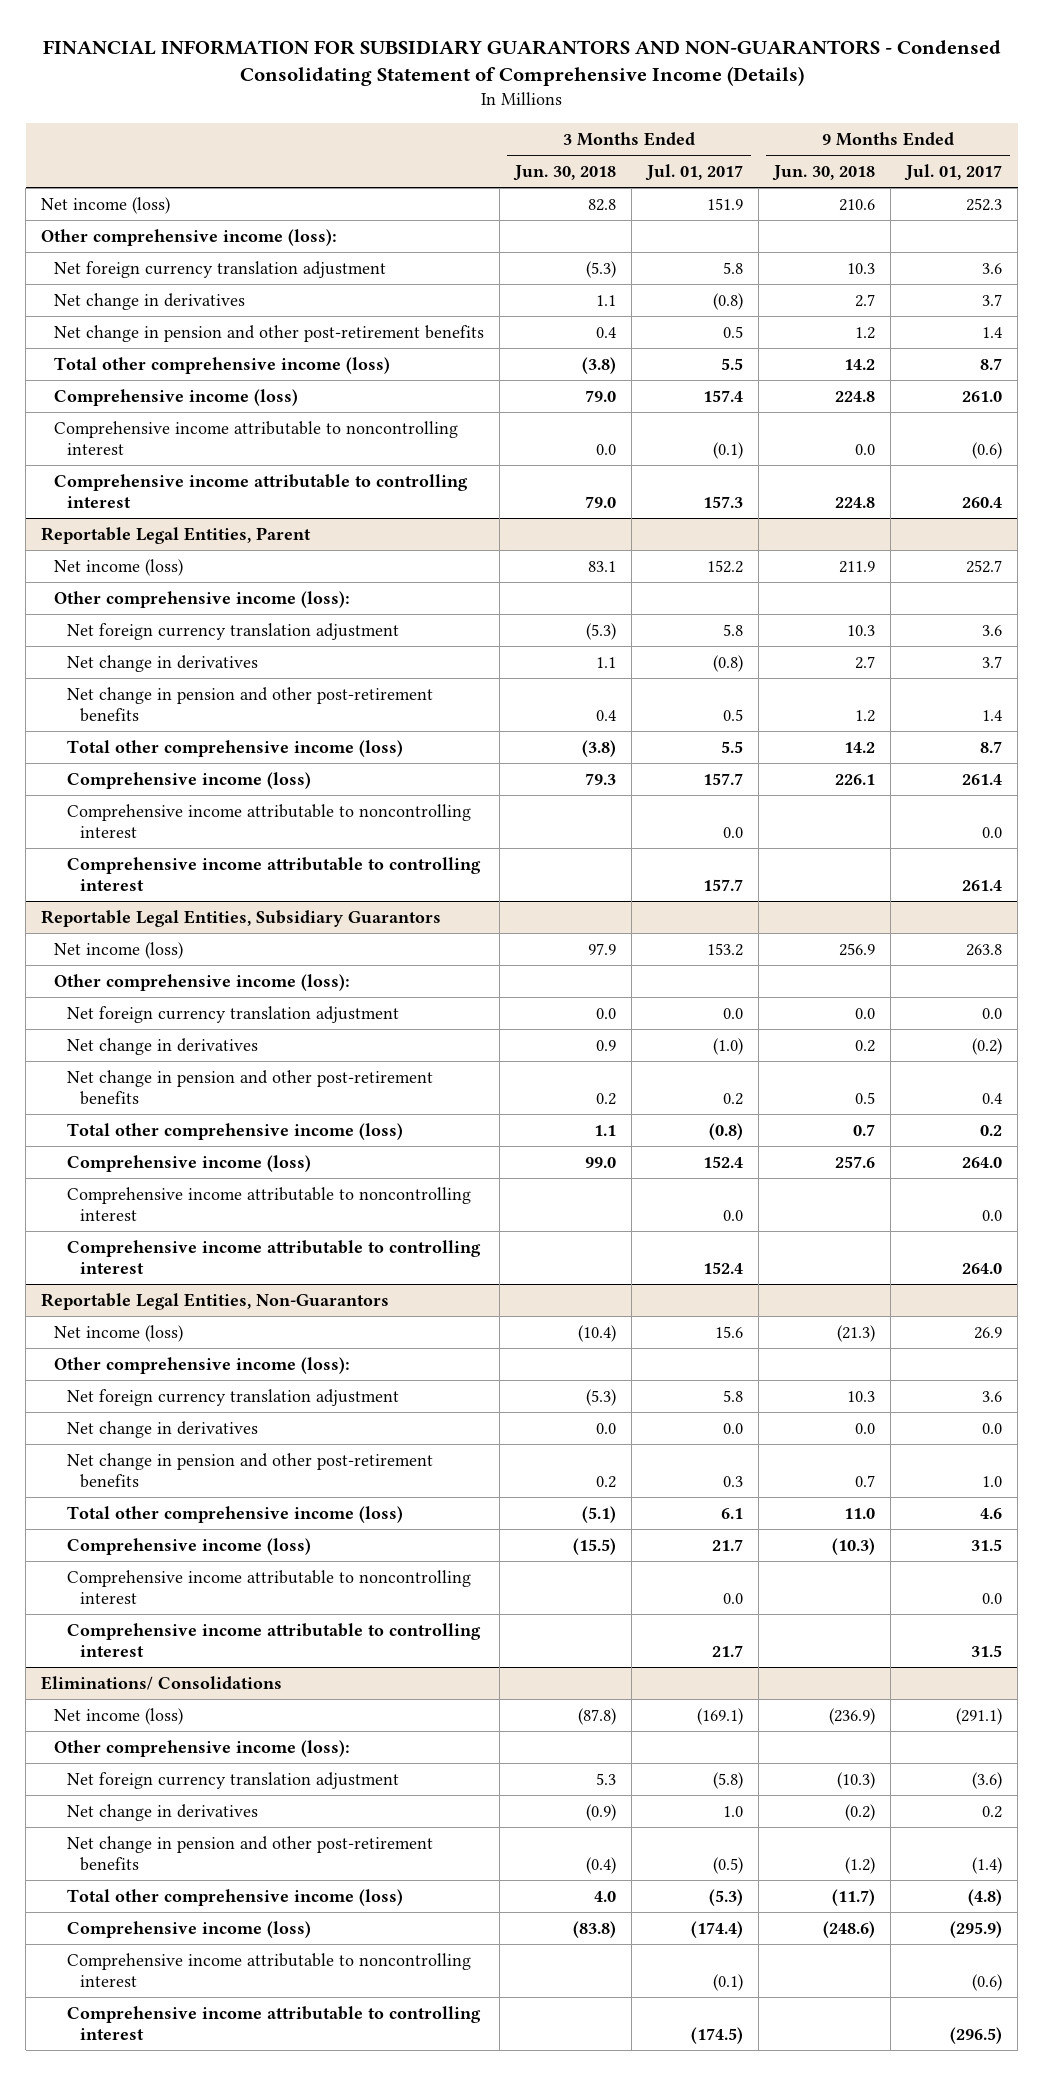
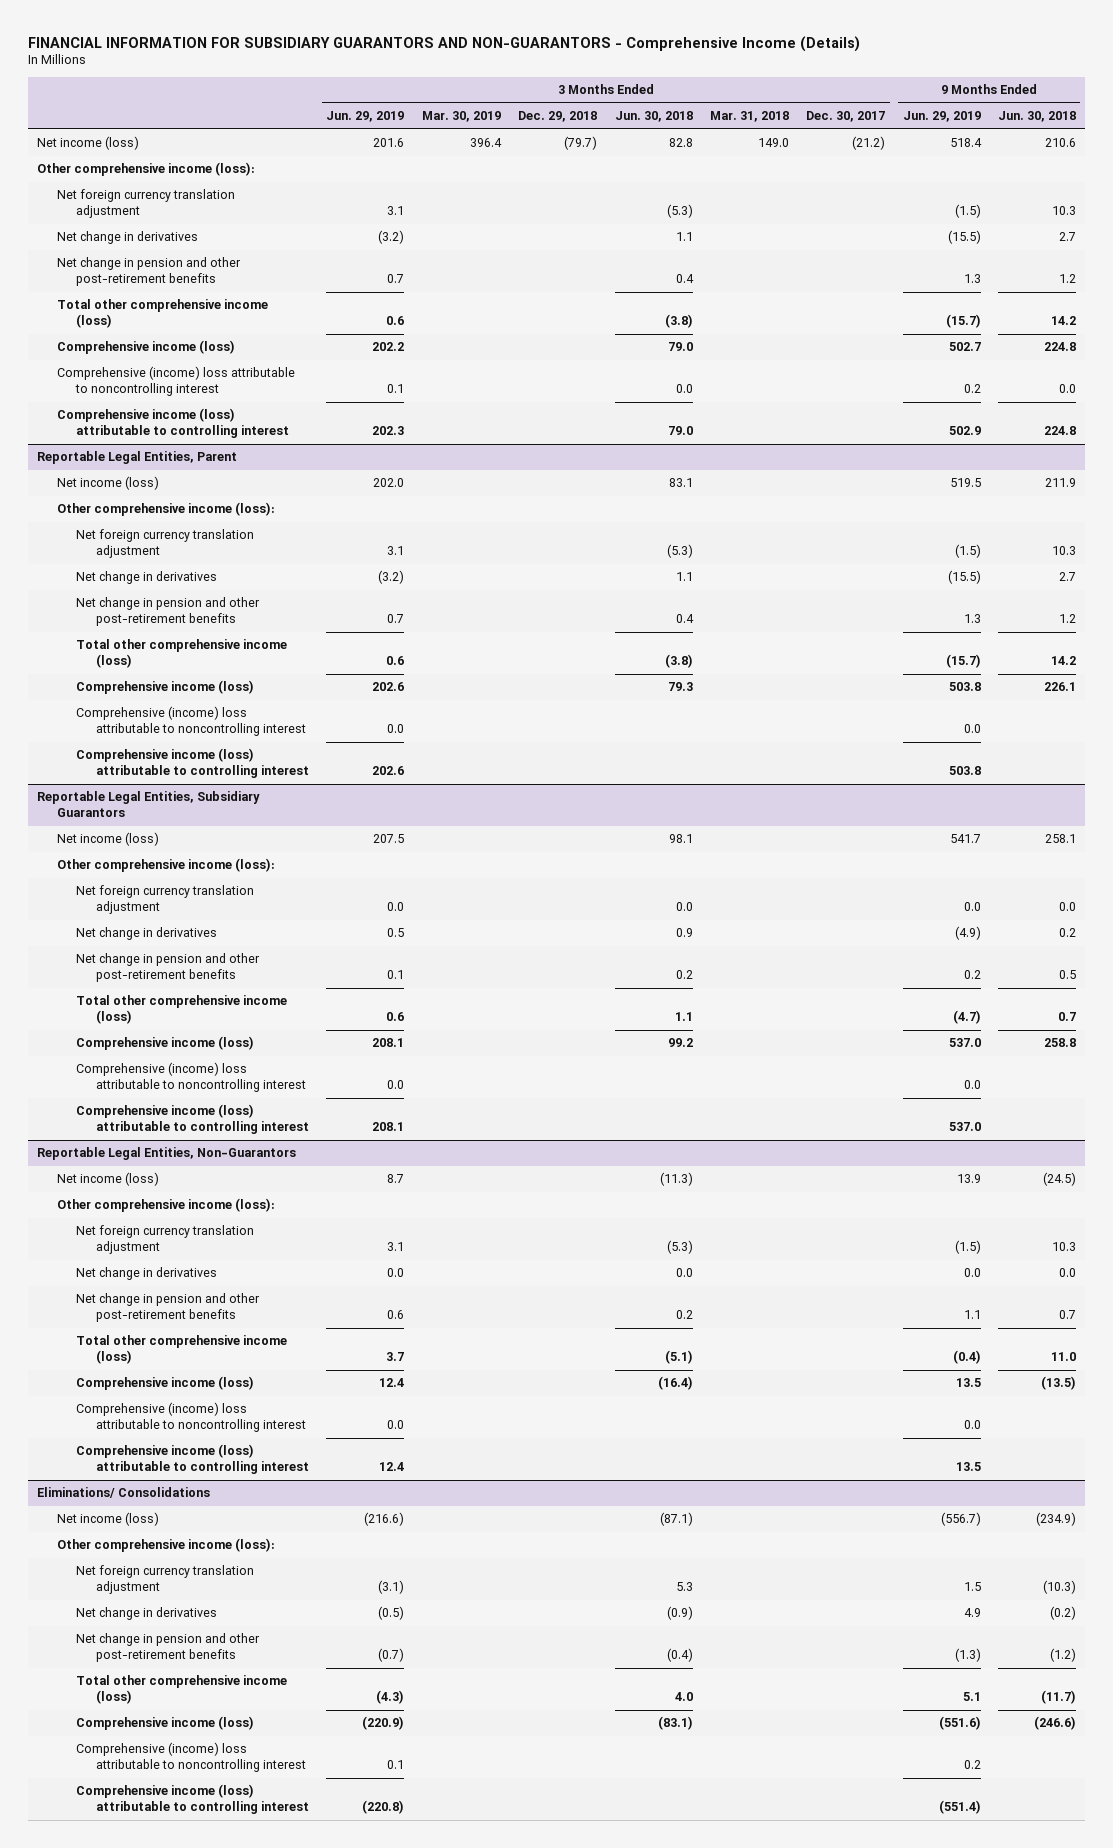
- FINANCIAL INFORMATION FOR SUBSIDIARY GUARANTORS AND NON-GUARANTORS - Condensed Consolidating Statement of Comprehensive Income (Details)
+ FINANCIAL INFORMATION FOR SUBSIDIARY GUARANTORS AND NON-GUARANTORS - Comprehensive Income (Details)
- | 3 Months Ended Jun. 30, 2018 | 3 Months Ended Jul. 01, 2017 | 9 Months Ended Jun. 30, 2018 | 9 Months Ended Jul. 01, 2017
+ | 3 Months Ended Jun. 29, 2019 | 3 Months Ended Mar. 30, 2019 | 3 Months Ended Dec. 29, 2018 | 3 Months Ended Jun. 30, 2018 | 3 Months Ended Mar. 31, 2018 | 3 Months Ended Dec. 30, 2017 | 9 Months Ended Jun. 29, 2019 | 9 Months Ended Jun. 30, 2018
- Comprehensive income attributable to noncontrolling interest | 0.0 | (0.1) | 0.0 | (0.6)
- Comprehensive income attributable to controlling interest | 79.0 | 157.3 | 224.8 | 260.4
+ Comprehensive (income) loss attributable to noncontrolling interest | 0.1 | | | 0.0 | | | 0.2 | 0.0
+ Comprehensive income (loss) attributable to controlling interest | 202.3 | | | 79.0 | | | 502.9 | 224.8
@ Reportable Legal Entities, Parent
- Comprehensive income attributable to noncontrolling interest | | 0.0 | | 0.0
- Comprehensive income attributable to controlling interest | | 157.7 | | 261.4
+ Comprehensive (income) loss attributable to noncontrolling interest | 0.0 | | | | | | 0.0 |
+ Comprehensive income (loss) attributable to controlling interest | 202.6 | | | | | | 503.8 |
@ Reportable Legal Entities, Subsidiary Guarantors
- Net income (loss) | 97.9 | 153.2 | 256.9 | 263.8
+ Net income (loss) | 207.5 | | | 98.1 | | | 541.7 | 258.1
- Comprehensive income (loss) | 99.0 | 152.4 | 257.6 | 264.0
- Comprehensive income attributable to noncontrolling interest | | 0.0 | | 0.0
- Comprehensive income attributable to controlling interest | | 152.4 | | 264.0
+ Comprehensive income (loss) | 208.1 | | | 99.2 | | | 537.0 | 258.8
+ Comprehensive (income) loss attributable to noncontrolling interest | 0.0 | | | | | | 0.0 |
+ Comprehensive income (loss) attributable to controlling interest | 208.1 | | | | | | 537.0 |
@ Reportable Legal Entities, Non-Guarantors
- Net income (loss) | (10.4) | 15.6 | (21.3) | 26.9
+ Net income (loss) | 8.7 | | | (11.3) | | | 13.9 | (24.5)
- Comprehensive income (loss) | (15.5) | 21.7 | (10.3) | 31.5
- Comprehensive income attributable to noncontrolling interest | | 0.0 | | 0.0
- Comprehensive income attributable to controlling interest | | 21.7 | | 31.5
+ Comprehensive income (loss) | 12.4 | | | (16.4) | | | 13.5 | (13.5)
+ Comprehensive (income) loss attributable to noncontrolling interest | 0.0 | | | | | | 0.0 |
+ Comprehensive income (loss) attributable to controlling interest | 12.4 | | | | | | 13.5 |
@ Eliminations/ Consolidations
- Net income (loss) | (87.8) | (169.1) | (236.9) | (291.1)
+ Net income (loss) | (216.6) | | | (87.1) | | | (556.7) | (234.9)
- Comprehensive income (loss) | (83.8) | (174.4) | (248.6) | (295.9)
- Comprehensive income attributable to noncontrolling interest | | (0.1) | | (0.6)
- Comprehensive income attributable to controlling interest | | (174.5) | | (296.5)
+ Comprehensive income (loss) | (220.9) | | | (83.1) | | | (551.6) | (246.6)
+ Comprehensive (income) loss attributable to noncontrolling interest | 0.1 | | | | | | 0.2 |
+ Comprehensive income (loss) attributable to controlling interest | (220.8) | | | | | | (551.4) |

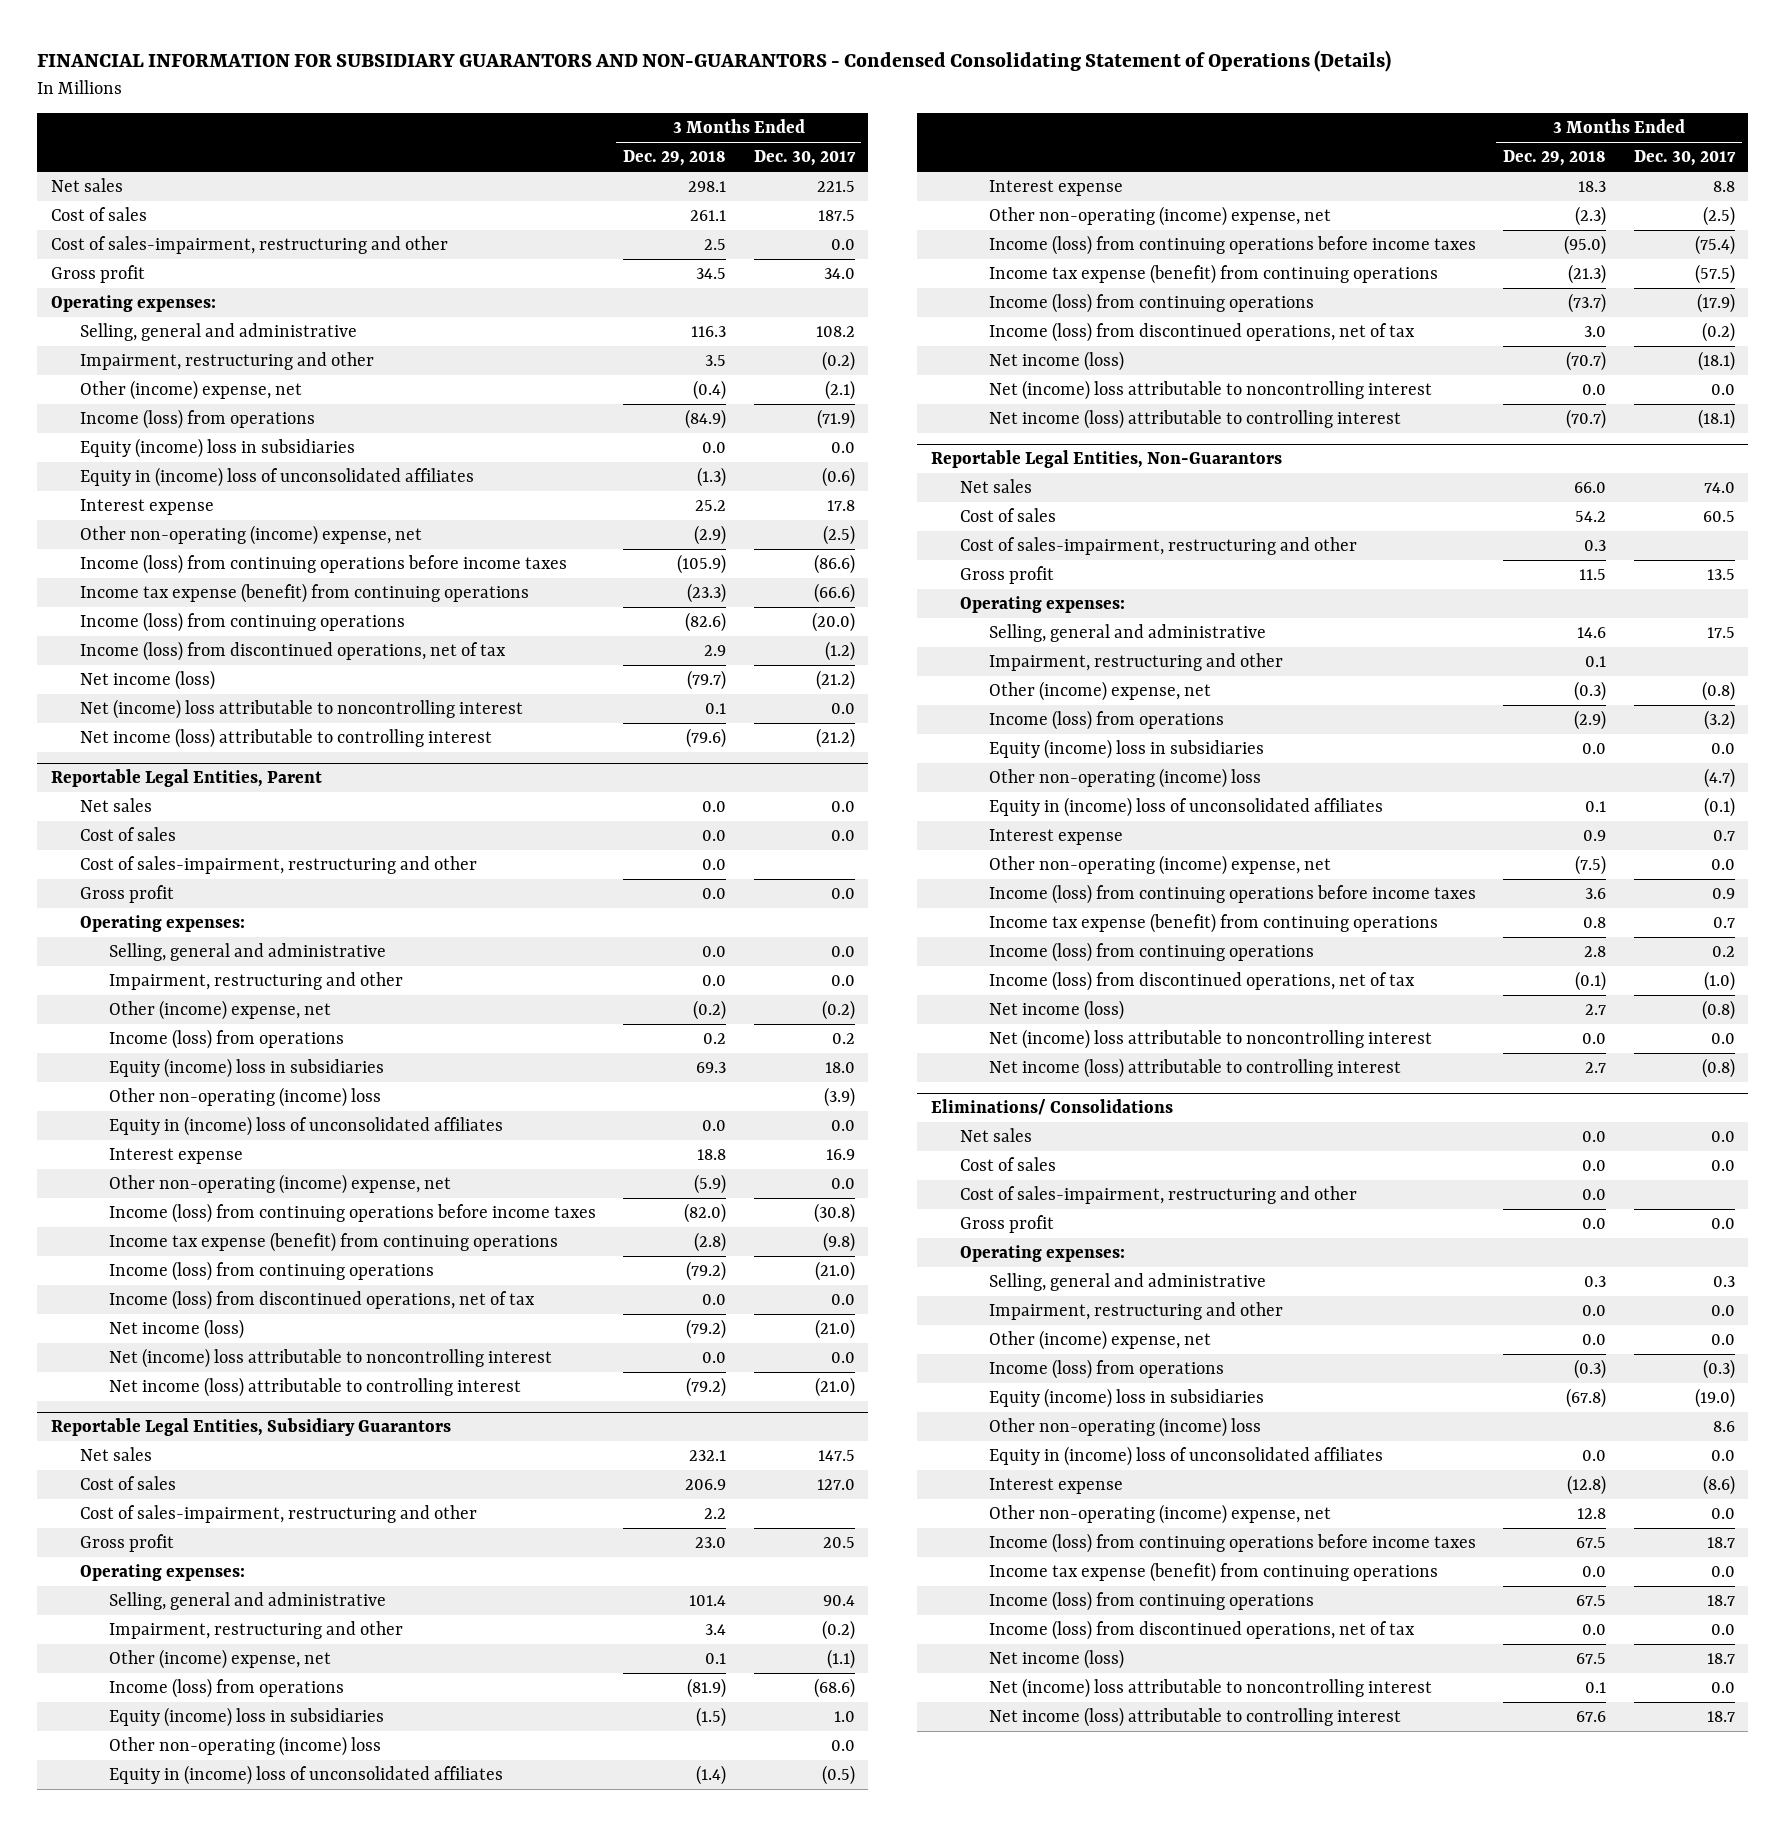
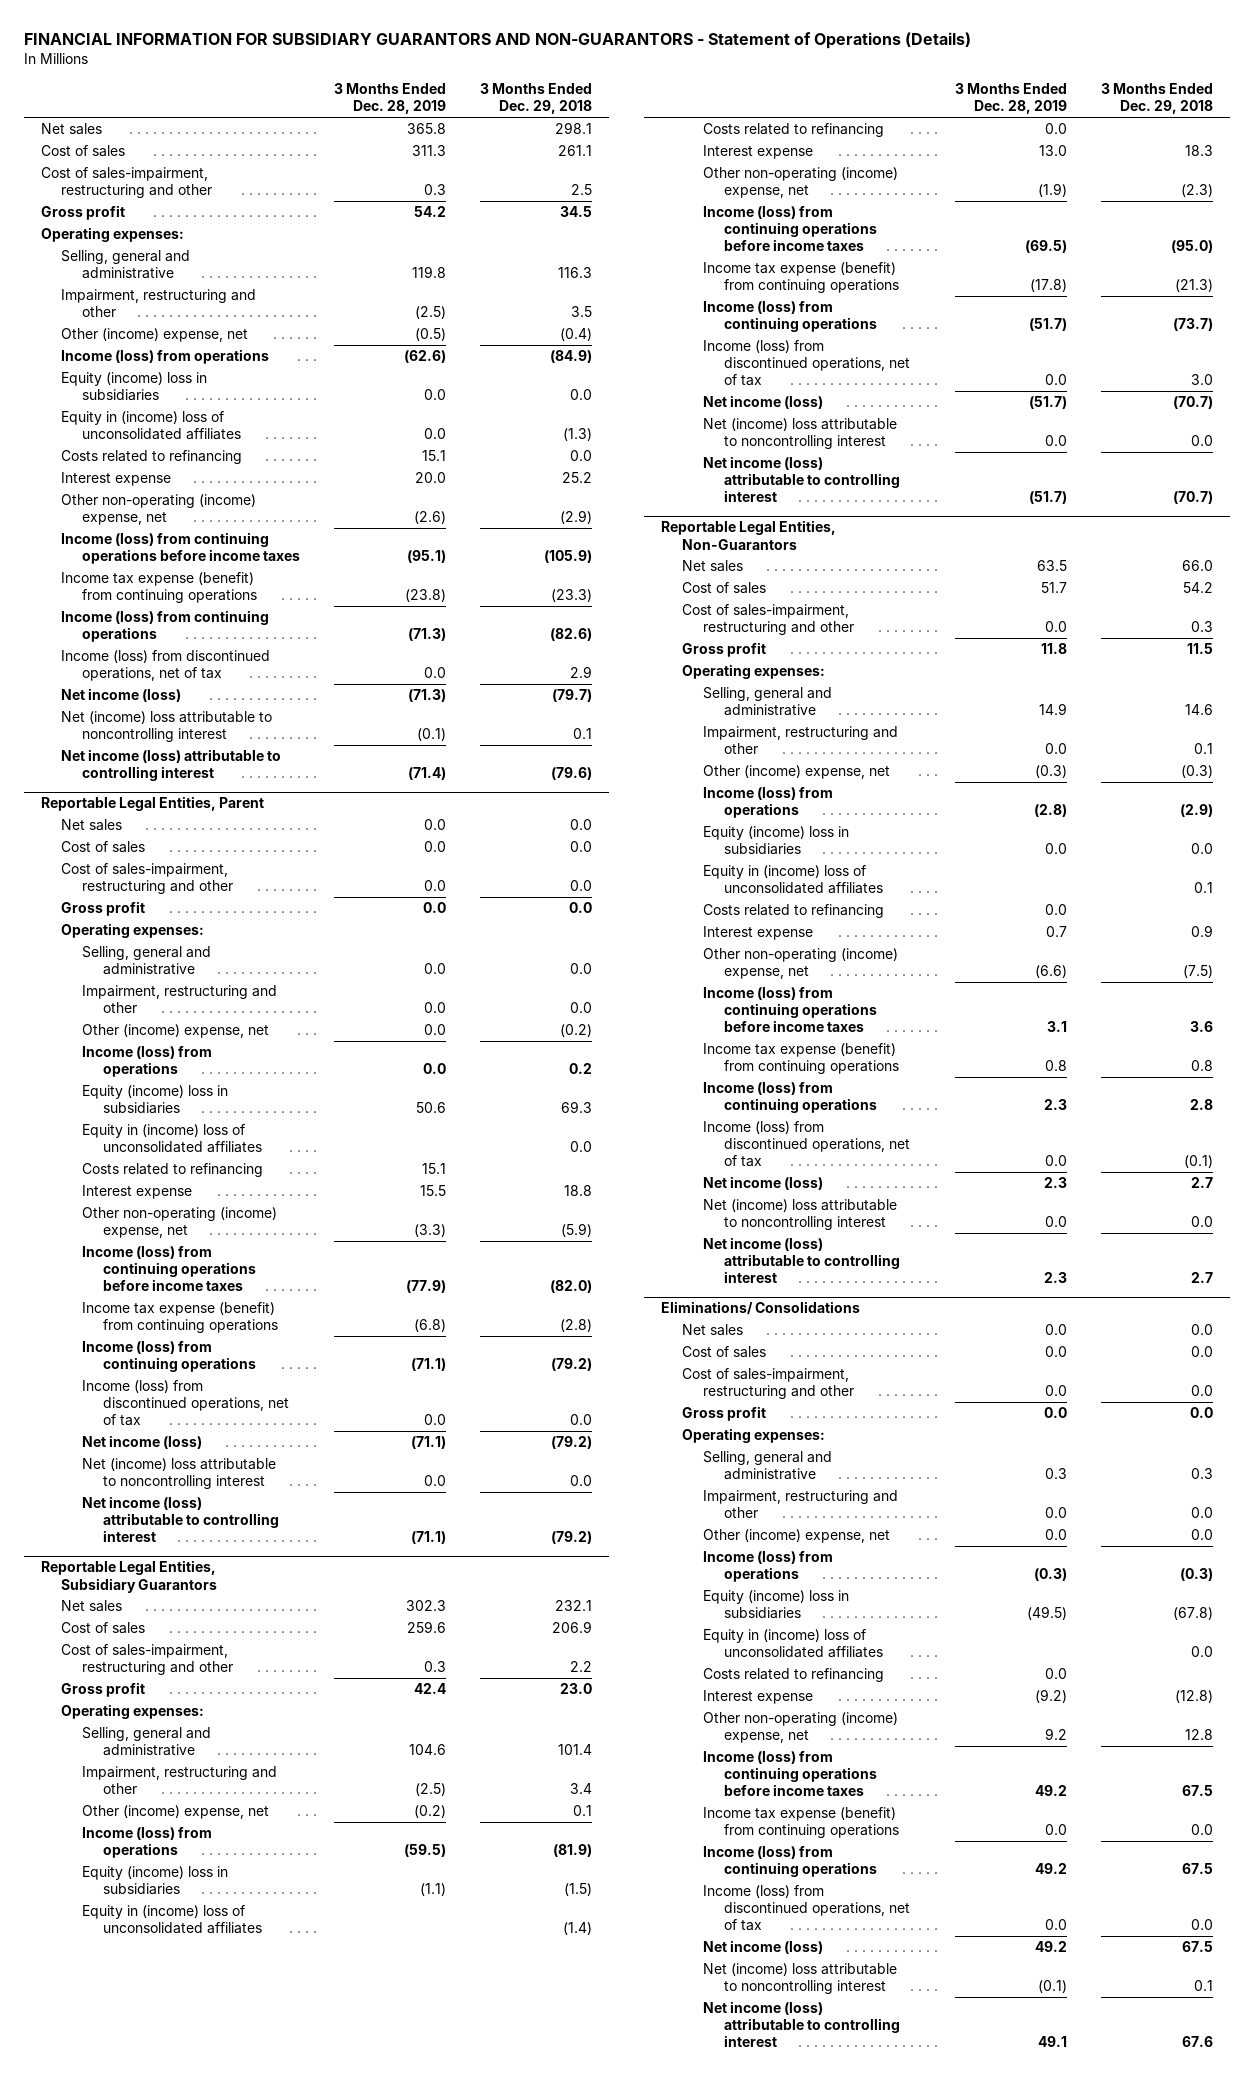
- FINANCIAL INFORMATION FOR SUBSIDIARY GUARANTORS AND NON-GUARANTORS - Condensed Consolidating Statement of Operations (Details)
+ FINANCIAL INFORMATION FOR SUBSIDIARY GUARANTORS AND NON-GUARANTORS - Statement of Operations (Details)
- | 3 Months Ended Dec. 29, 2018 | 3 Months Ended Dec. 30, 2017
+ | 3 Months Ended Dec. 28, 2019 | 3 Months Ended Dec. 29, 2018
+ Costs related to refinancing | 15.1 | 0.0
@ Reportable Legal Entities, Parent
- Other non-operating (income) loss | | (3.9)
+ Costs related to refinancing | 15.1 |
@ Reportable Legal Entities, Subsidiary Guarantors
- Other non-operating (income) loss | | 0.0
+ Costs related to refinancing | 0.0 |
@ Reportable Legal Entities, Non-Guarantors
- Other non-operating (income) loss | | (4.7)
+ Costs related to refinancing | 0.0 |
@ Eliminations/ Consolidations
- Other non-operating (income) loss | | 8.6
+ Costs related to refinancing | 0.0 |

